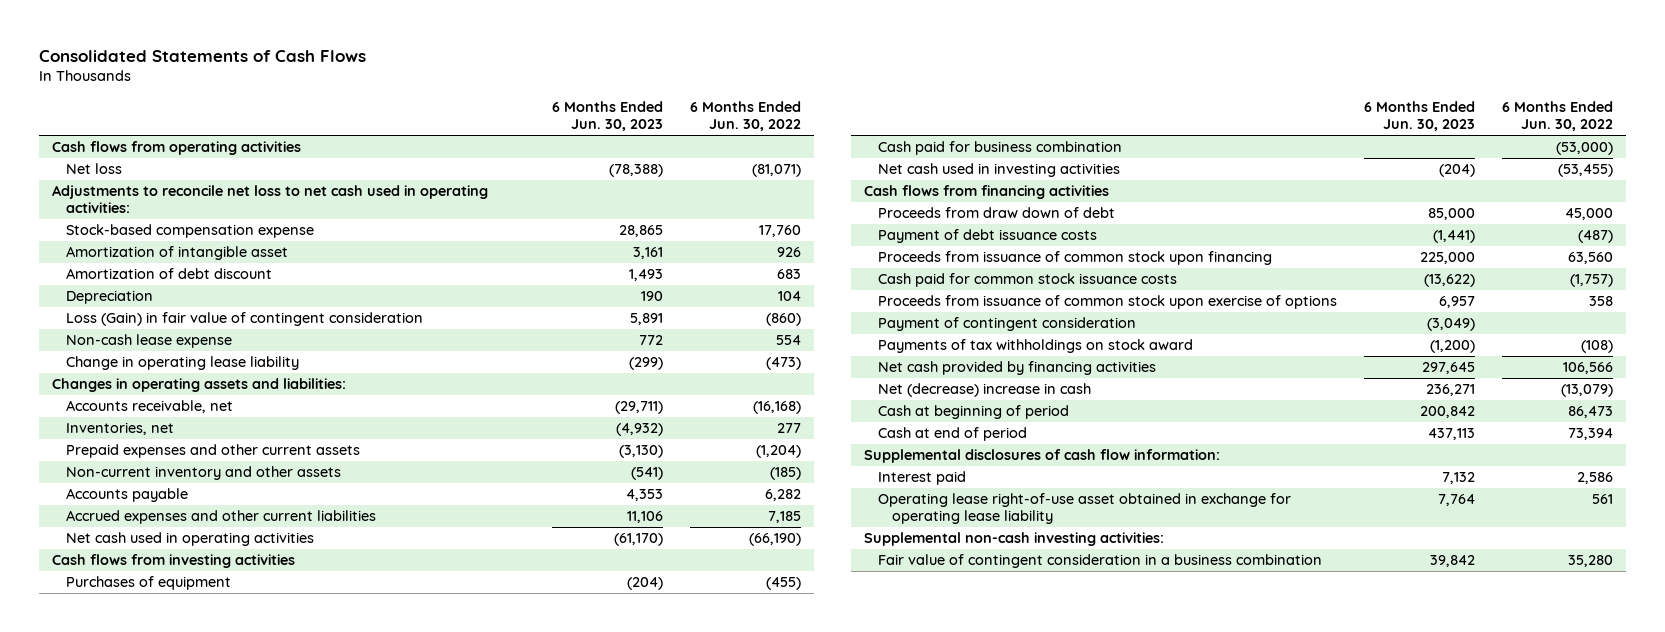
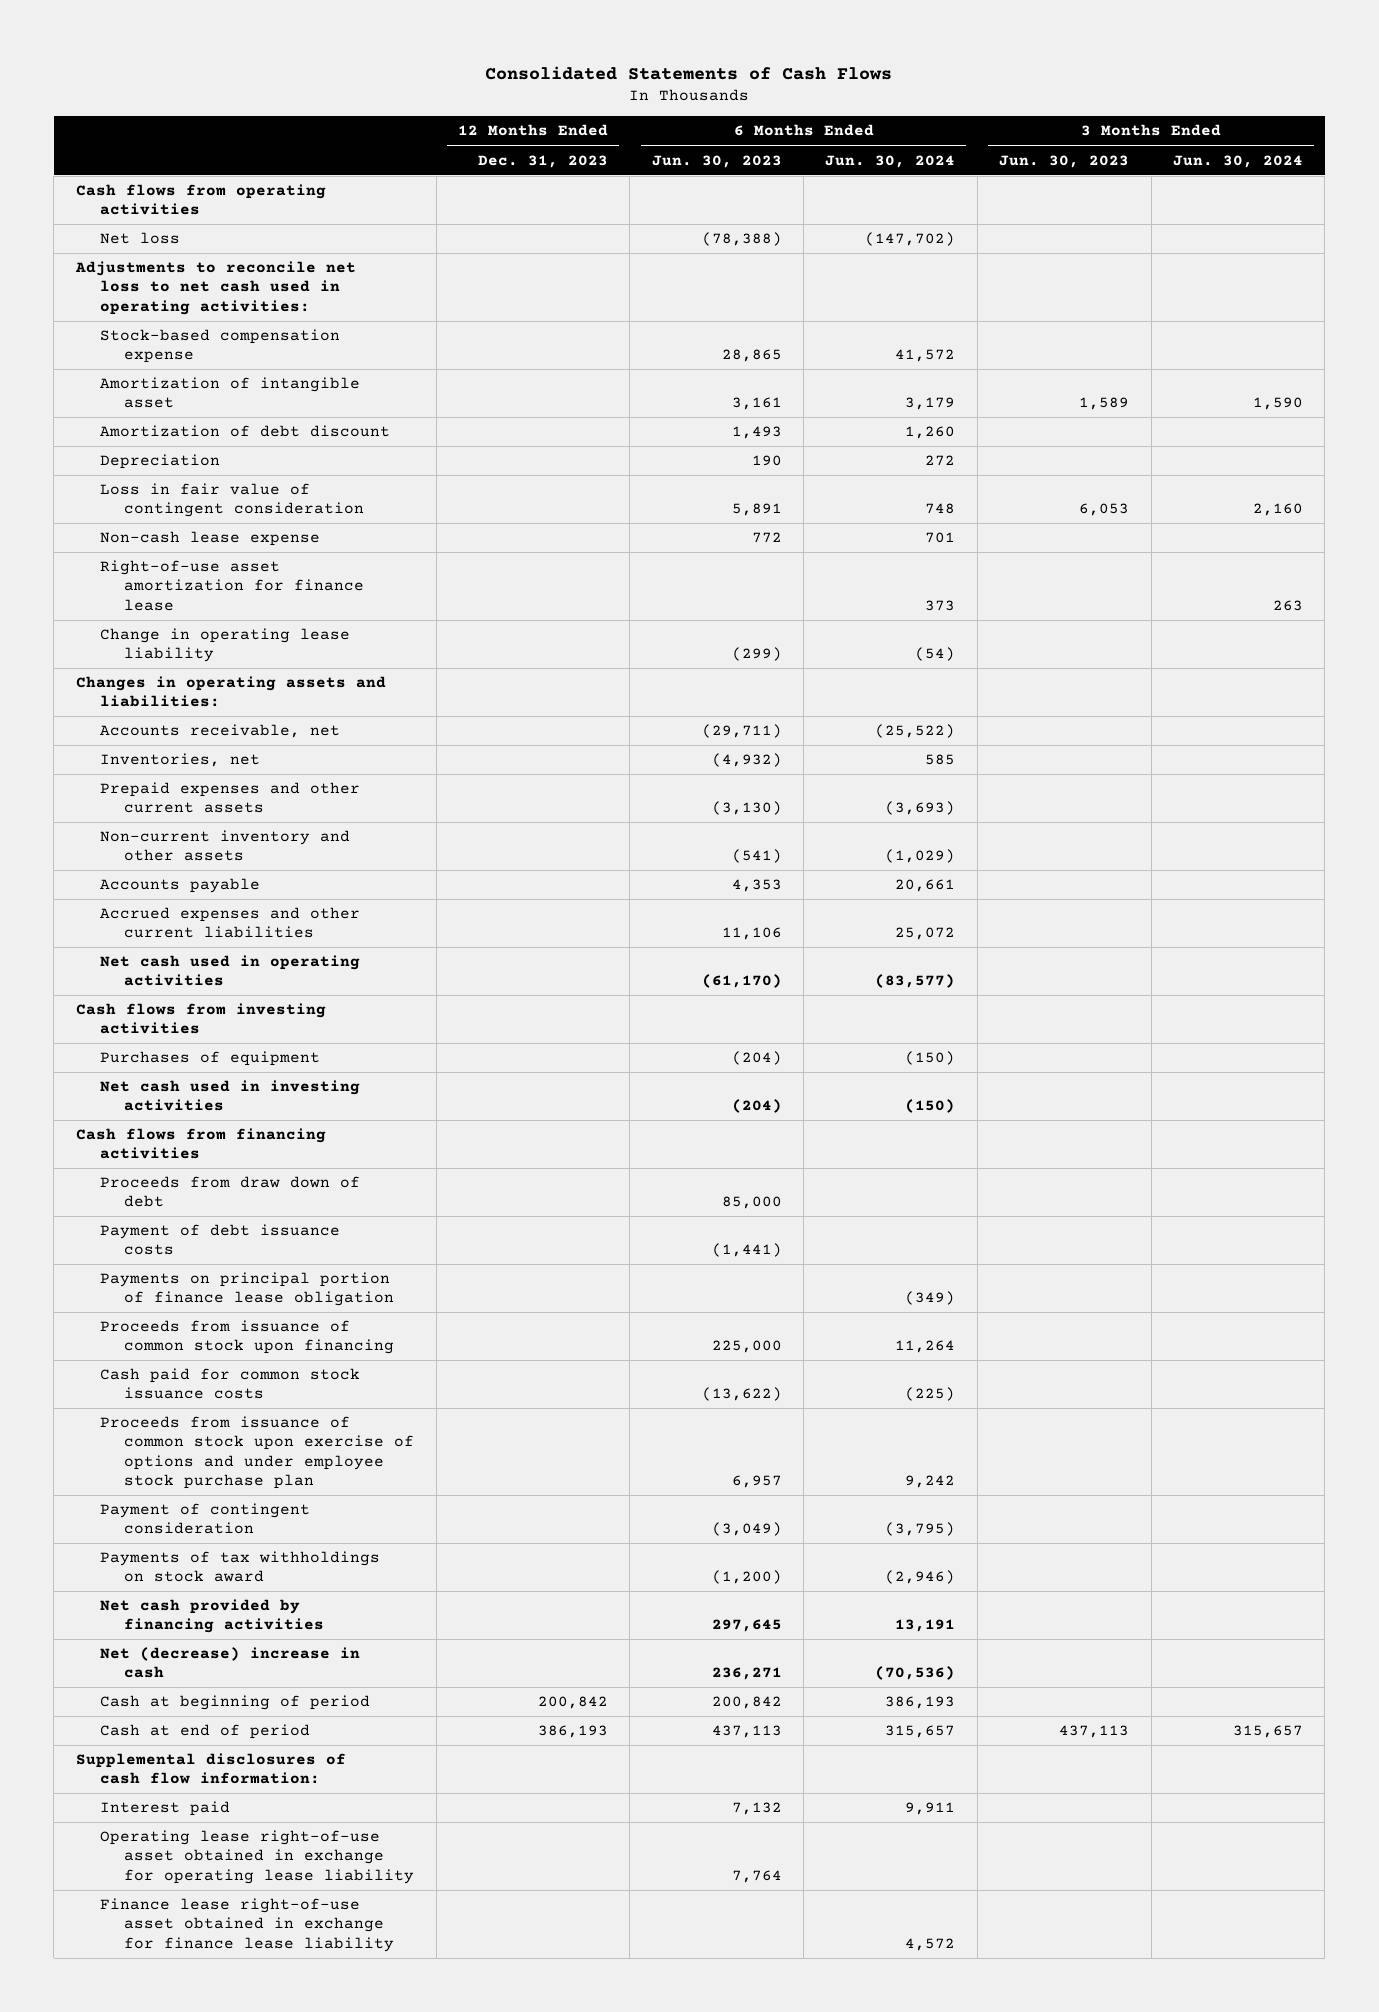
- | 6 Months Ended Jun. 30, 2023 | 6 Months Ended Jun. 30, 2022
+ | 12 Months Ended Dec. 31, 2023 | 6 Months Ended Jun. 30, 2023 | 6 Months Ended Jun. 30, 2024 | 3 Months Ended Jun. 30, 2023 | 3 Months Ended Jun. 30, 2024
- Loss (Gain) in fair value of contingent consideration | 5,891 | (860)
+ Loss in fair value of contingent consideration | | 5,891 | 748 | 6,053 | 2,160
+ Right-of-use asset amortization for finance lease | | | 373 | | 263
- Cash paid for business combination | | (53,000)
+ Payments on principal portion of finance lease obligation | | | (349) | |
- Proceeds from issuance of common stock upon exercise of options | 6,957 | 358
+ Proceeds from issuance of common stock upon exercise of options and under employee stock purchase plan | | 6,957 | 9,242 | |
- Supplemental non-cash investing activities:
- Fair value of contingent consideration in a business combination | 39,842 | 35,280
+ Finance lease right-of-use asset obtained in exchange for finance lease liability | | | 4,572 | |

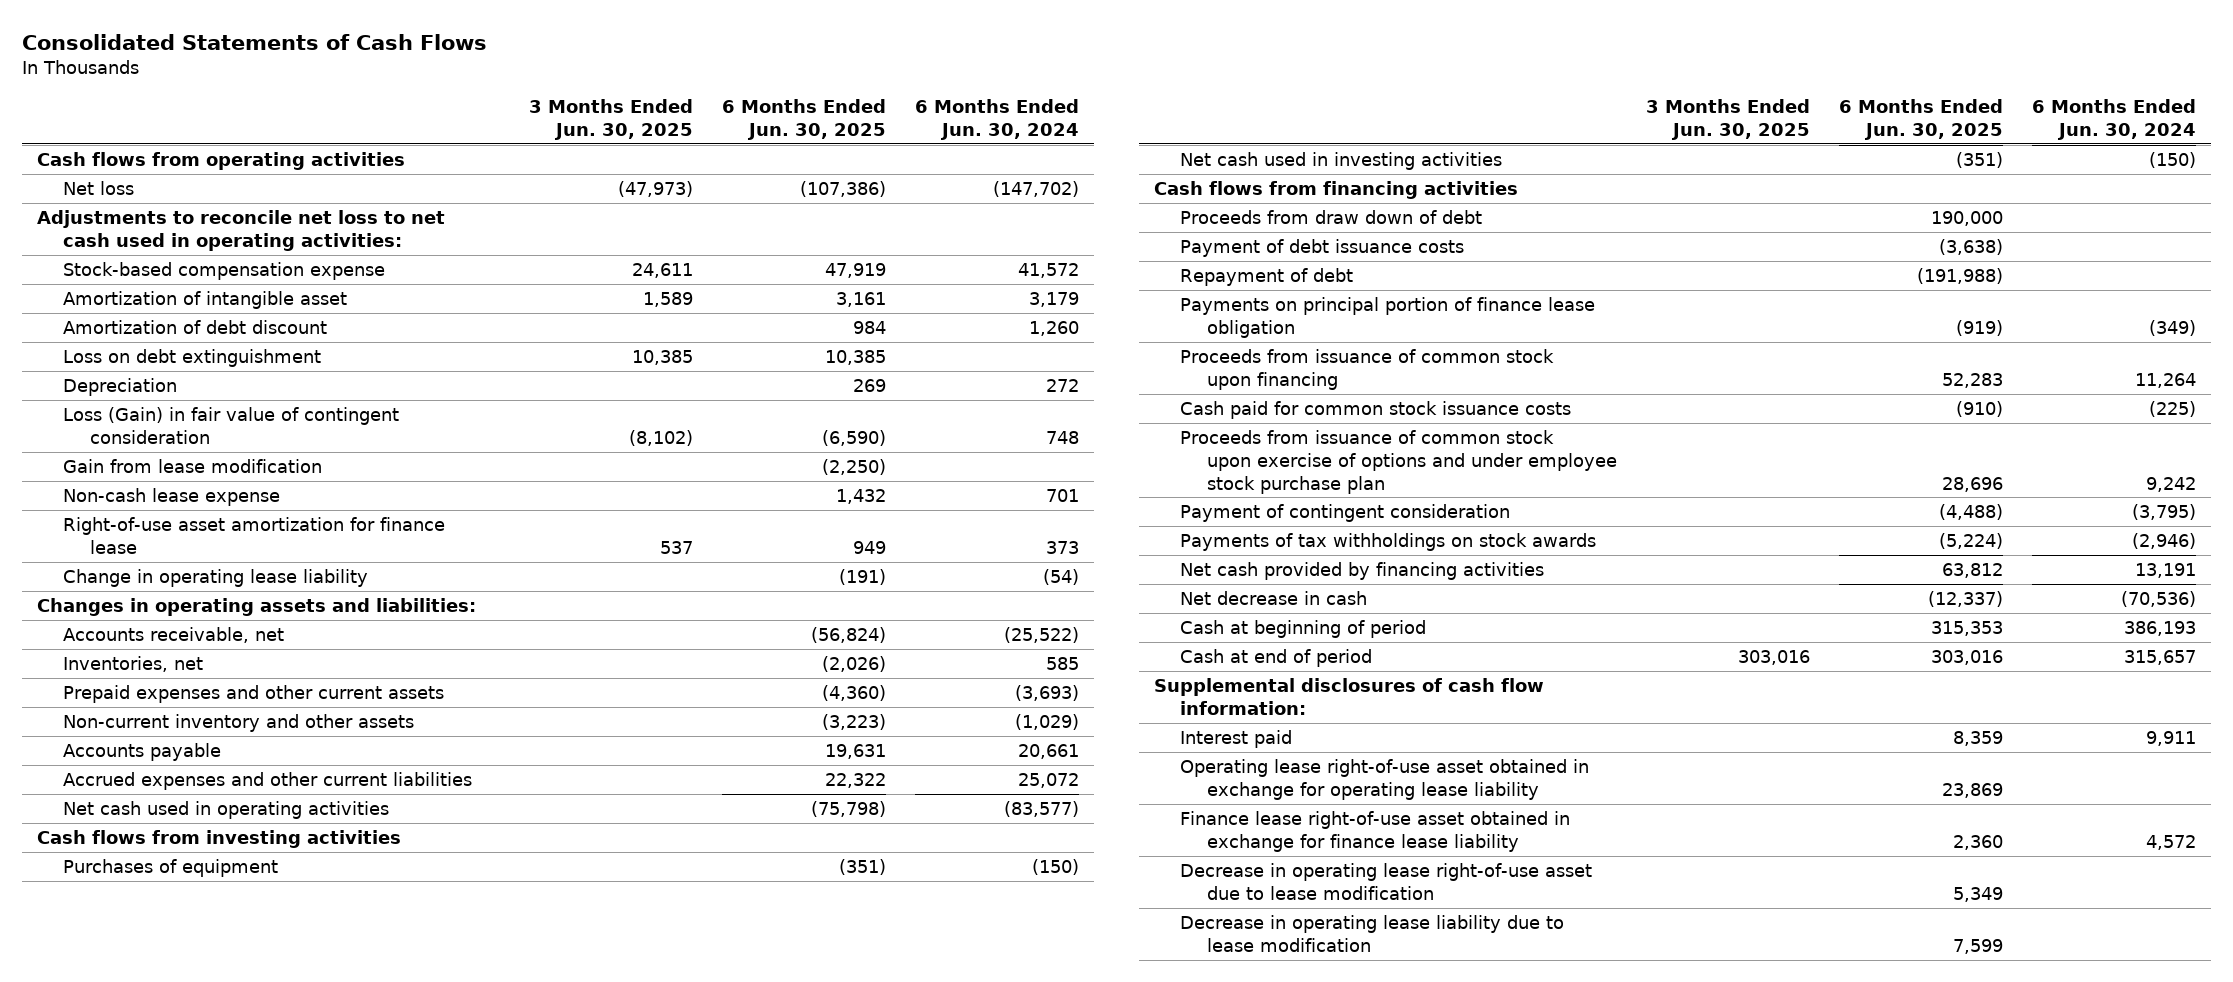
- | 12 Months Ended Dec. 31, 2023 | 6 Months Ended Jun. 30, 2023 | 6 Months Ended Jun. 30, 2024 | 3 Months Ended Jun. 30, 2023 | 3 Months Ended Jun. 30, 2024
+ | 3 Months Ended Jun. 30, 2025 | 6 Months Ended Jun. 30, 2025 | 6 Months Ended Jun. 30, 2024
+ Loss on debt extinguishment | 10,385 | 10,385 |
- Loss in fair value of contingent consideration | | 5,891 | 748 | 6,053 | 2,160
+ Loss (Gain) in fair value of contingent consideration | (8,102) | (6,590) | 748
+ Gain from lease modification | | (2,250) |
+ Repayment of debt | | (191,988) |
- Payments of tax withholdings on stock award | | (1,200) | (2,946) | |
+ Payments of tax withholdings on stock awards | | (5,224) | (2,946)
- Net (decrease) increase in cash | | 236,271 | (70,536) | |
+ Net decrease in cash | | (12,337) | (70,536)
+ Decrease in operating lease right-of-use asset due to lease modification | | 5,349 |
+ Decrease in operating lease liability due to lease modification | | 7,599 |

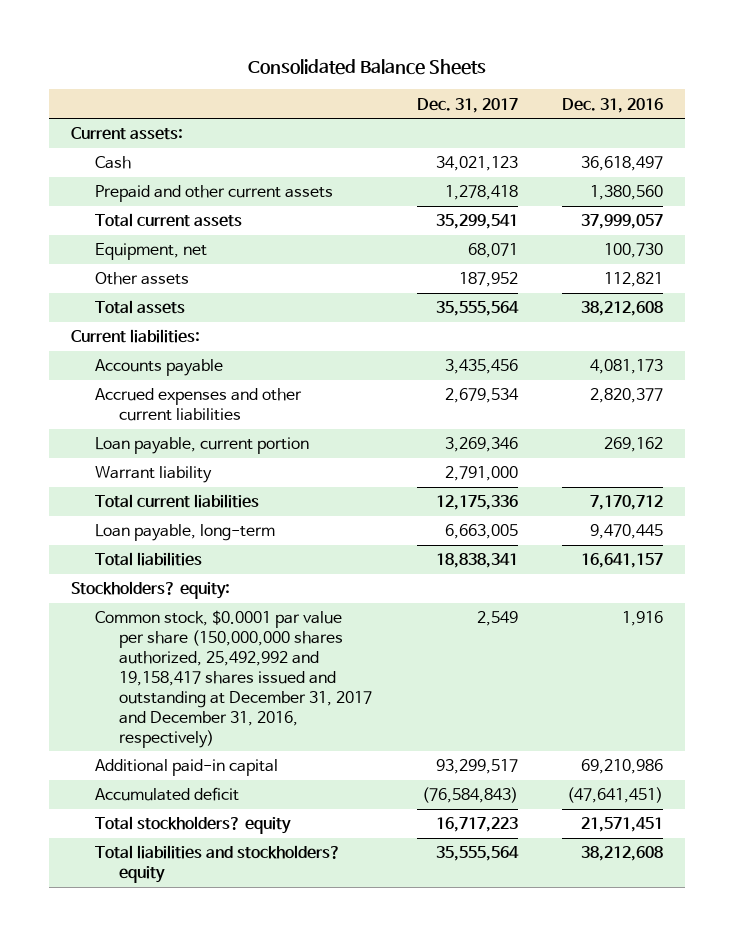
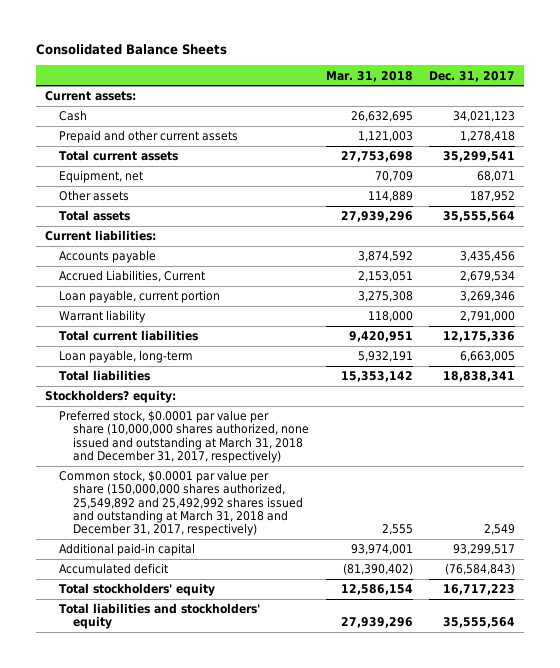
- | Dec. 31, 2017 | Dec. 31, 2016
+ | Mar. 31, 2018 | Dec. 31, 2017
- Accrued expenses and other current liabilities | 2,679,534 | 2,820,377
+ Accrued Liabilities, Current | 2,153,051 | 2,679,534
- Common stock, $0.0001 par value per share (150,000,000 shares authorized, 25,492,992 and 19,158,417 shares issued and outstanding at December 31, 2017 and December 31, 2016, respectively) | 2,549 | 1,916
+ Preferred stock, $0.0001 par value per share (10,000,000 shares authorized, none issued and outstanding at March 31, 2018 and December 31, 2017, respectively)
+ Common stock, $0.0001 par value per share (150,000,000 shares authorized, 25,549,892 and 25,492,992 shares issued and outstanding at March 31, 2018 and December 31, 2017, respectively) | 2,555 | 2,549
- Total stockholders? equity | 16,717,223 | 21,571,451
- Total liabilities and stockholders? equity | 35,555,564 | 38,212,608
+ Total stockholders' equity | 12,586,154 | 16,717,223
+ Total liabilities and stockholders' equity | 27,939,296 | 35,555,564

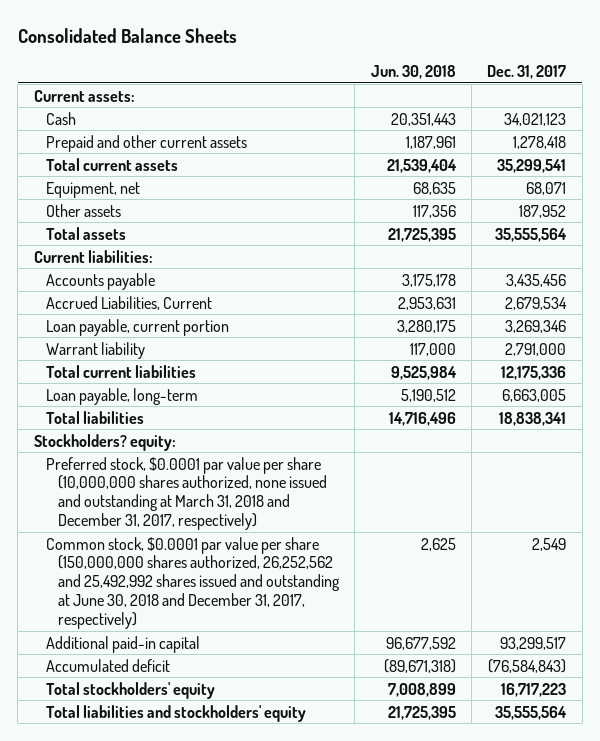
- | Mar. 31, 2018 | Dec. 31, 2017
+ | Jun. 30, 2018 | Dec. 31, 2017
- Common stock, $0.0001 par value per share (150,000,000 shares authorized, 25,549,892 and 25,492,992 shares issued and outstanding at March 31, 2018 and December 31, 2017, respectively) | 2,555 | 2,549
+ Common stock, $0.0001 par value per share (150,000,000 shares authorized, 26,252,562 and 25,492,992 shares issued and outstanding at June 30, 2018 and December 31, 2017, respectively) | 2,625 | 2,549

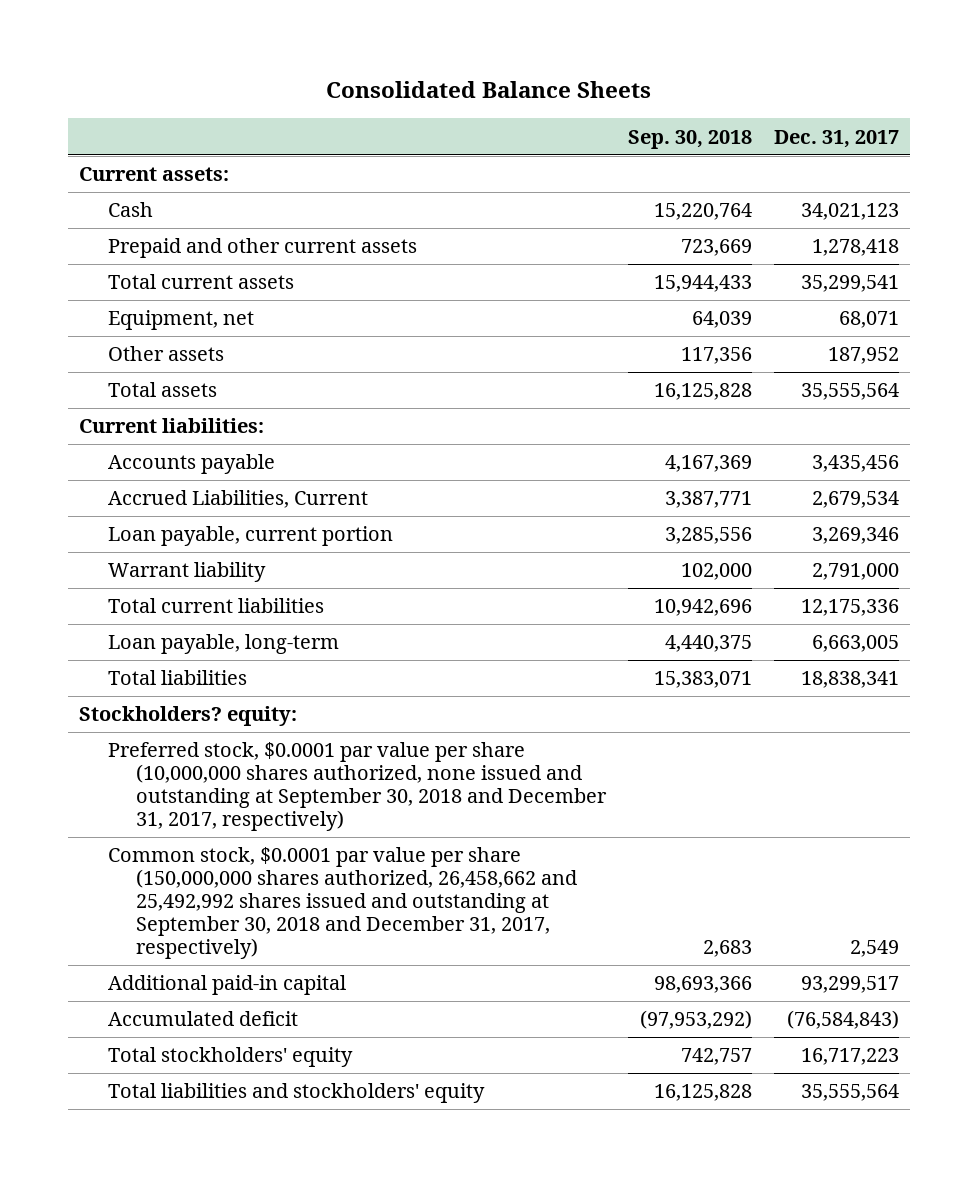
- | Jun. 30, 2018 | Dec. 31, 2017
+ | Sep. 30, 2018 | Dec. 31, 2017
- Preferred stock, $0.0001 par value per share (10,000,000 shares authorized, none issued and outstanding at March 31, 2018 and December 31, 2017, respectively)
- Common stock, $0.0001 par value per share (150,000,000 shares authorized, 26,252,562 and 25,492,992 shares issued and outstanding at June 30, 2018 and December 31, 2017, respectively) | 2,625 | 2,549
+ Preferred stock, $0.0001 par value per share (10,000,000 shares authorized, none issued and outstanding at September 30, 2018 and December 31, 2017, respectively)
+ Common stock, $0.0001 par value per share (150,000,000 shares authorized, 26,458,662 and 25,492,992 shares issued and outstanding at September 30, 2018 and December 31, 2017, respectively) | 2,683 | 2,549

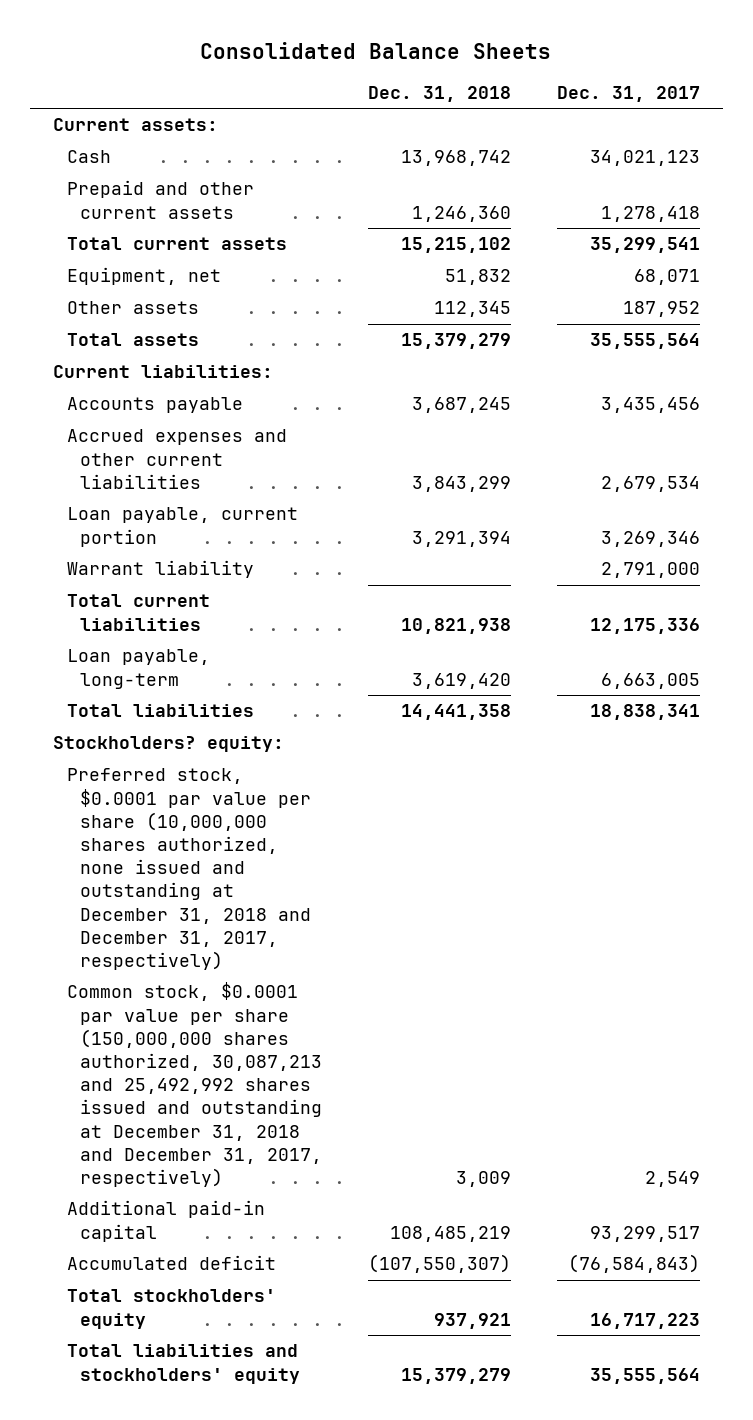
- | Sep. 30, 2018 | Dec. 31, 2017
+ | Dec. 31, 2018 | Dec. 31, 2017
- Accrued Liabilities, Current | 3,387,771 | 2,679,534
+ Accrued expenses and other current liabilities | 3,843,299 | 2,679,534
- Preferred stock, $0.0001 par value per share (10,000,000 shares authorized, none issued and outstanding at September 30, 2018 and December 31, 2017, respectively)
- Common stock, $0.0001 par value per share (150,000,000 shares authorized, 26,458,662 and 25,492,992 shares issued and outstanding at September 30, 2018 and December 31, 2017, respectively) | 2,683 | 2,549
+ Preferred stock, $0.0001 par value per share (10,000,000 shares authorized, none issued and outstanding at December 31, 2018 and December 31, 2017, respectively)
+ Common stock, $0.0001 par value per share (150,000,000 shares authorized, 30,087,213 and 25,492,992 shares issued and outstanding at December 31, 2018 and December 31, 2017, respectively) | 3,009 | 2,549

